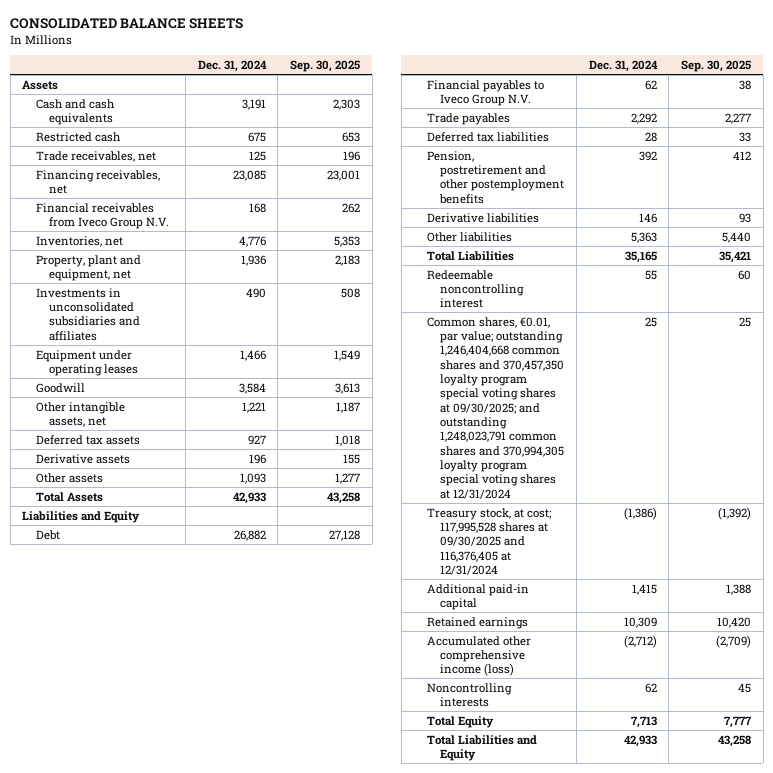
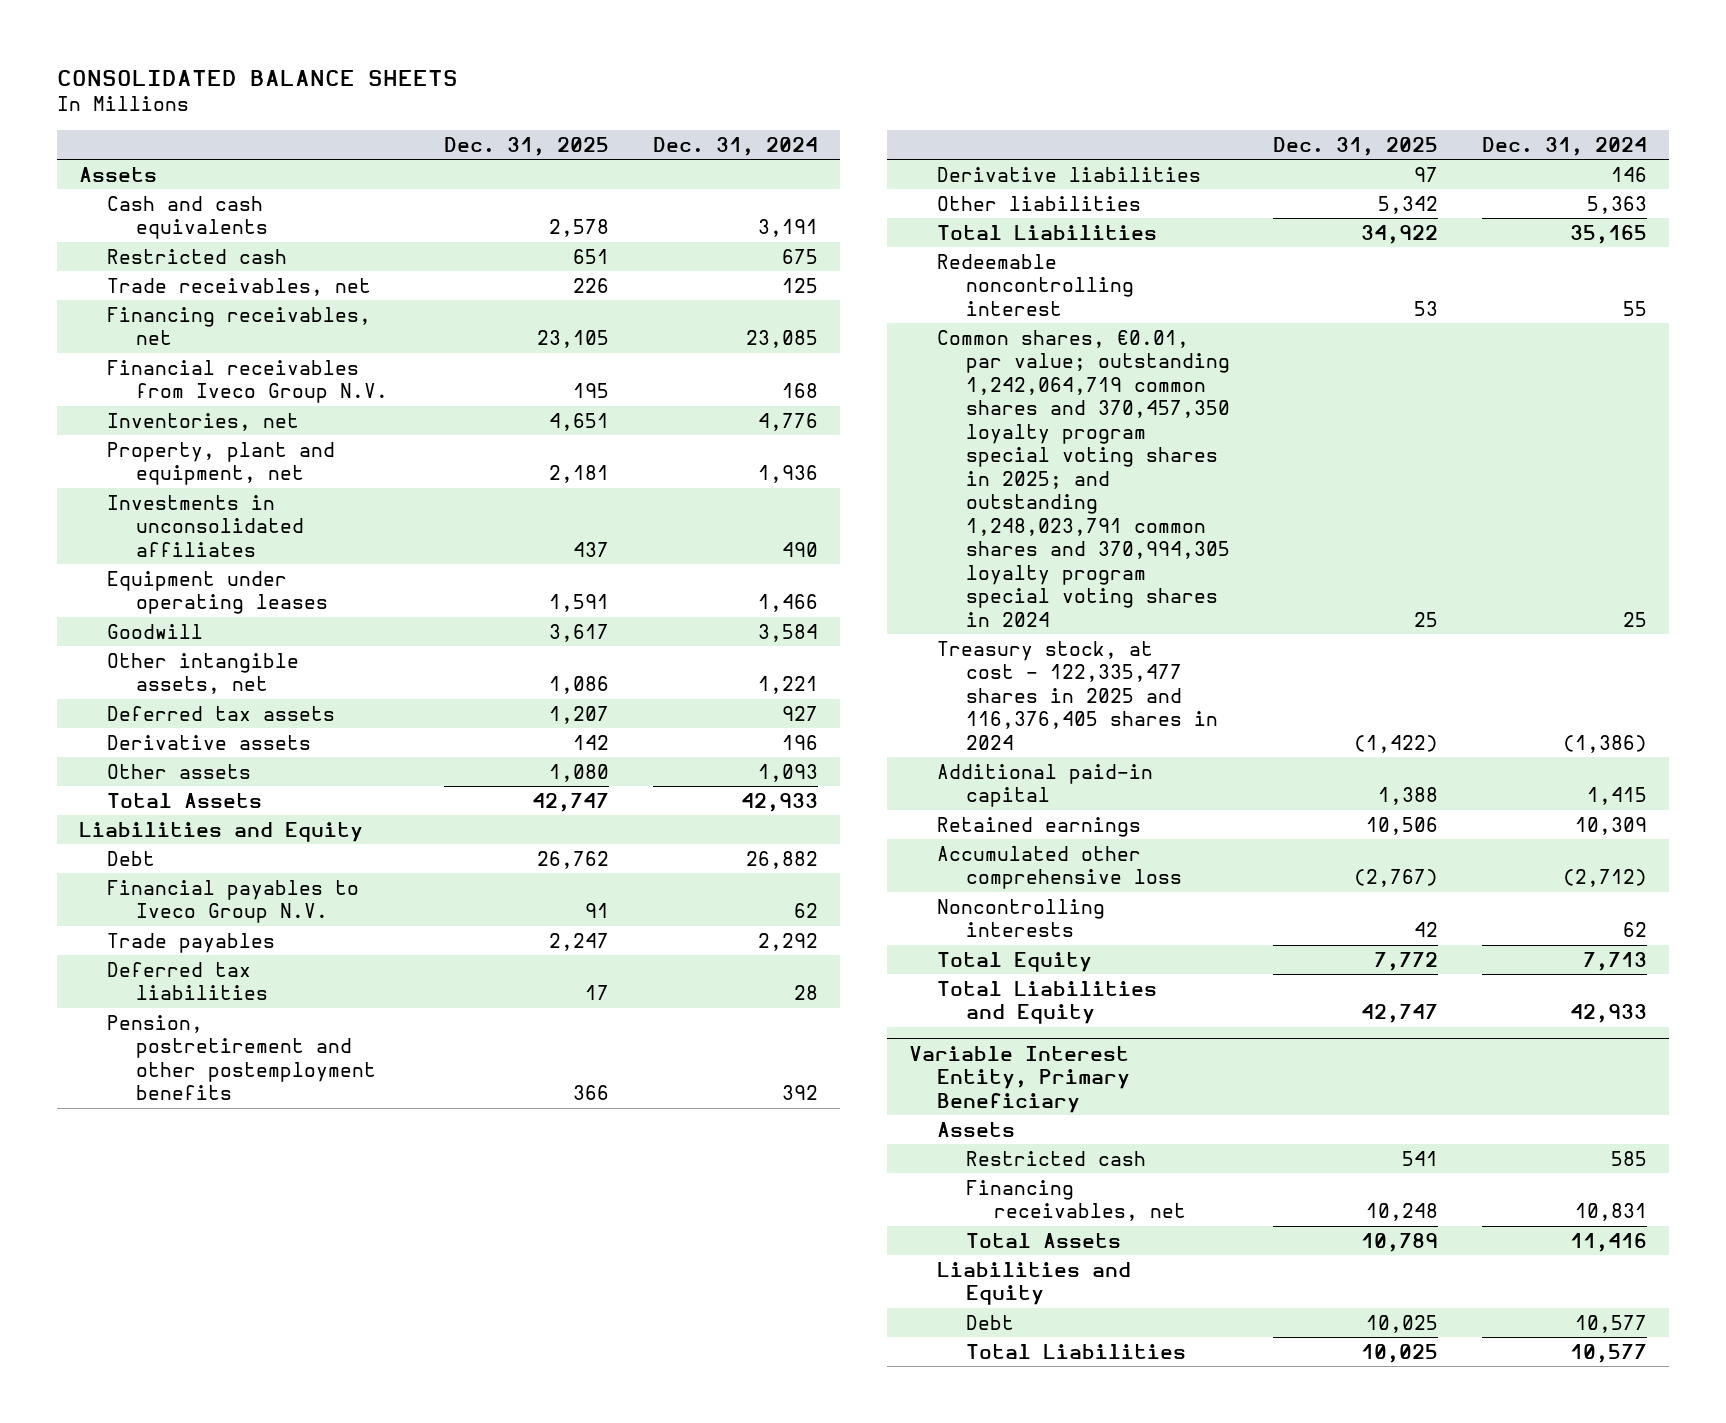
- | Dec. 31, 2024 | Sep. 30, 2025
+ | Dec. 31, 2025 | Dec. 31, 2024
- Investments in unconsolidated subsidiaries and affiliates | 490 | 508
+ Investments in unconsolidated affiliates | 437 | 490
- Common shares, €0.01, par value; outstanding 1,246,404,668 common shares and 370,457,350 loyalty program special voting shares at 09/30/2025; and outstanding 1,248,023,791 common shares and 370,994,305 loyalty program special voting shares at 12/31/2024 | 25 | 25
- Treasury stock, at cost; 117,995,528 shares at 09/30/2025 and 116,376,405 at 12/31/2024 | (1,386) | (1,392)
+ Common shares, €0.01, par value; outstanding 1,242,064,719 common shares and 370,457,350 loyalty program special voting shares in 2025; and outstanding 1,248,023,791 common shares and 370,994,305 loyalty program special voting shares in 2024 | 25 | 25
+ Treasury stock, at cost - 122,335,477 shares in 2025 and 116,376,405 shares in 2024 | (1,422) | (1,386)
- Accumulated other comprehensive income (loss) | (2,712) | (2,709)
+ Accumulated other comprehensive loss | (2,767) | (2,712)
+ Variable Interest Entity, Primary Beneficiary
+ Assets
+ Restricted cash | 541 | 585
+ Financing receivables, net | 10,248 | 10,831
+ Total Assets | 10,789 | 11,416
+ Liabilities and Equity
+ Debt | 10,025 | 10,577
+ Total Liabilities | 10,025 | 10,577

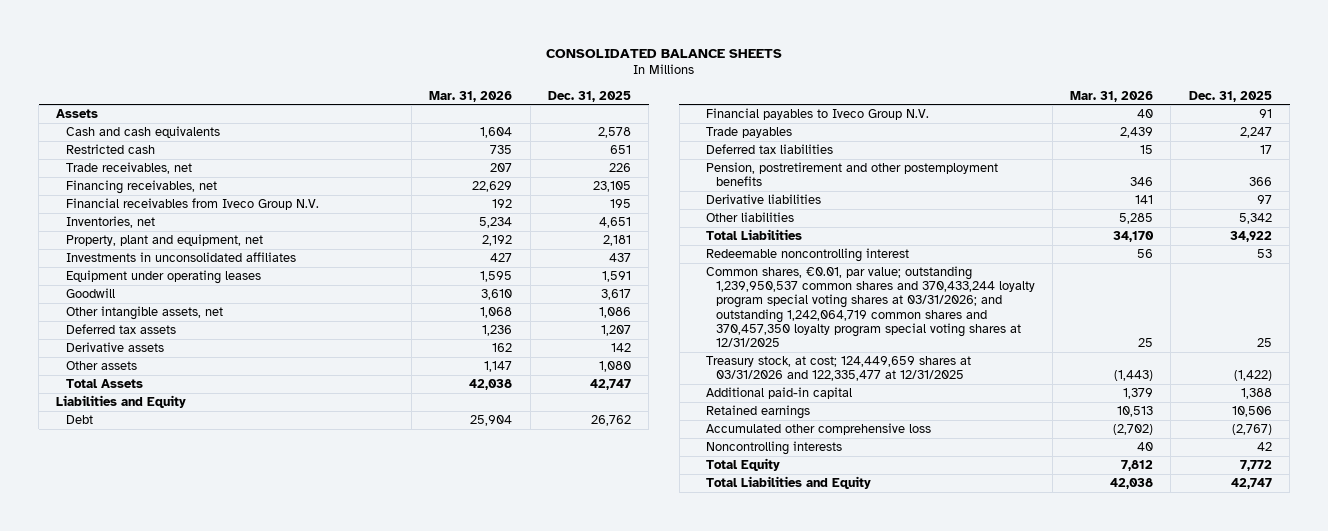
- | Dec. 31, 2025 | Dec. 31, 2024
+ | Mar. 31, 2026 | Dec. 31, 2025
- Common shares, €0.01, par value; outstanding 1,242,064,719 common shares and 370,457,350 loyalty program special voting shares in 2025; and outstanding 1,248,023,791 common shares and 370,994,305 loyalty program special voting shares in 2024 | 25 | 25
- Treasury stock, at cost - 122,335,477 shares in 2025 and 116,376,405 shares in 2024 | (1,422) | (1,386)
+ Common shares, €0.01, par value; outstanding 1,239,950,537 common shares and 370,433,244 loyalty program special voting shares at 03/31/2026; and outstanding 1,242,064,719 common shares and 370,457,350 loyalty program special voting shares at 12/31/2025 | 25 | 25
+ Treasury stock, at cost; 124,449,659 shares at 03/31/2026 and 122,335,477 at 12/31/2025 | (1,443) | (1,422)
- Variable Interest Entity, Primary Beneficiary
- Assets
- Restricted cash | 541 | 585
- Financing receivables, net | 10,248 | 10,831
- Total Assets | 10,789 | 11,416
- Liabilities and Equity
- Debt | 10,025 | 10,577
- Total Liabilities | 10,025 | 10,577

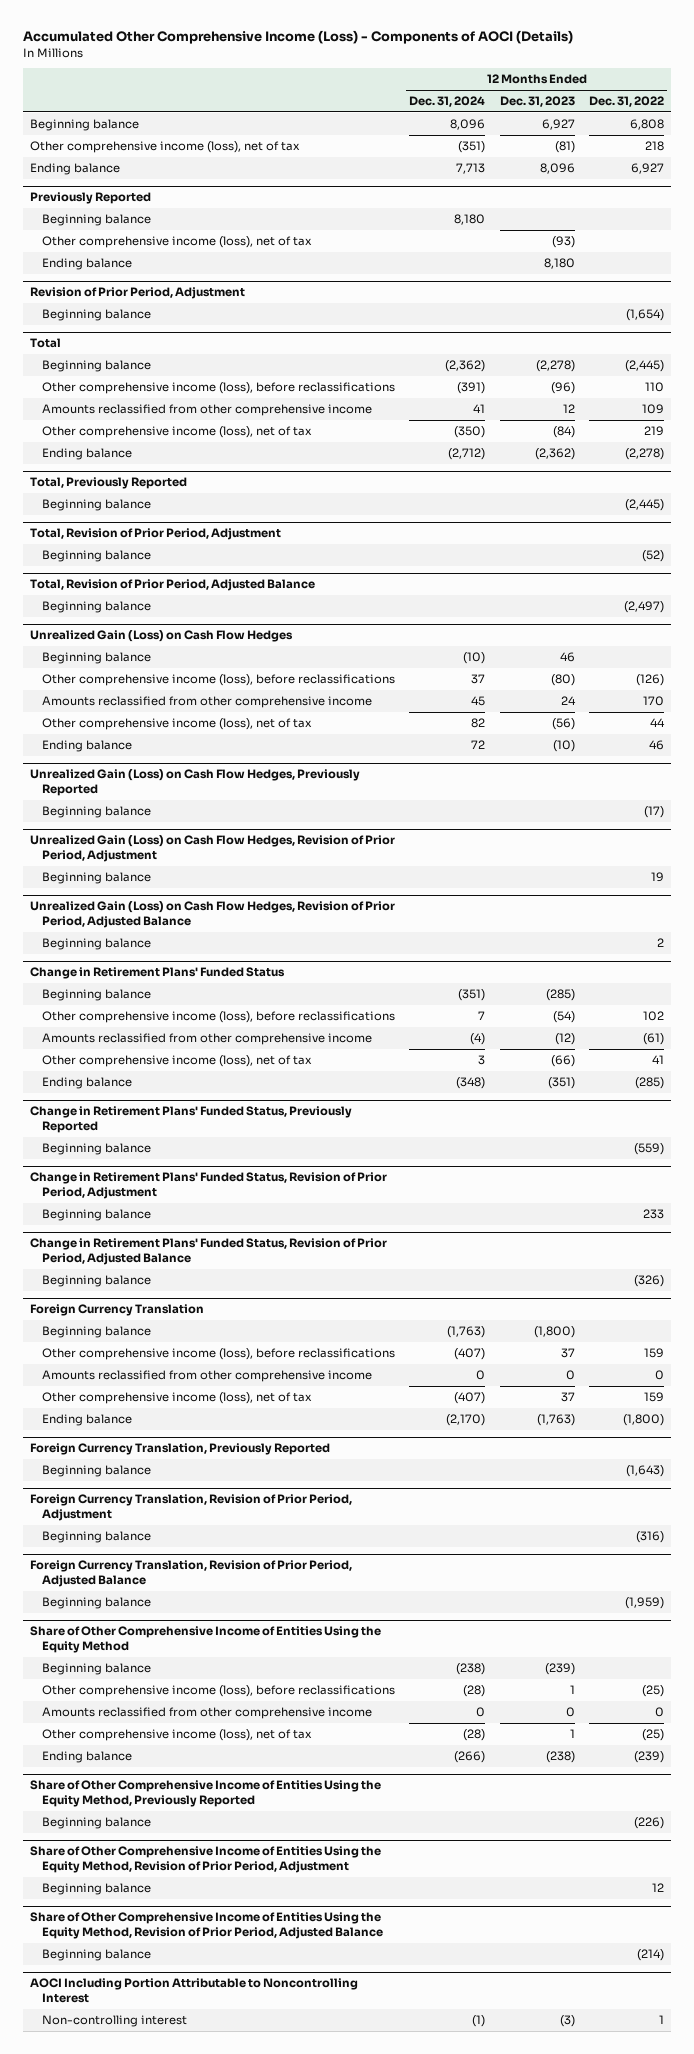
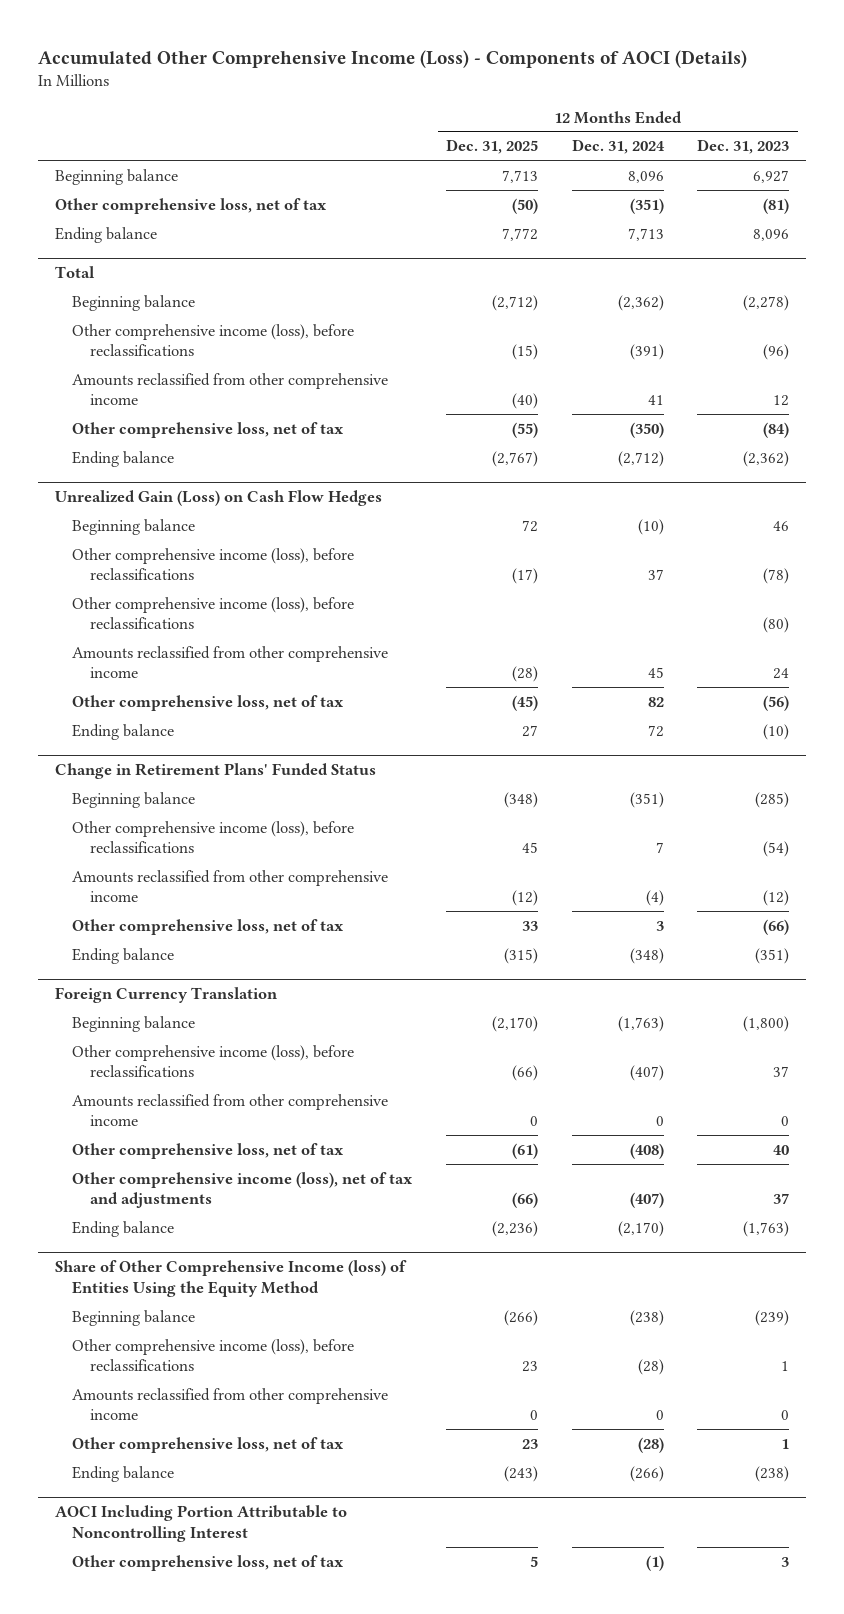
- | 12 Months Ended Dec. 31, 2024 | 12 Months Ended Dec. 31, 2023 | 12 Months Ended Dec. 31, 2022
+ | 12 Months Ended Dec. 31, 2025 | 12 Months Ended Dec. 31, 2024 | 12 Months Ended Dec. 31, 2023
- Other comprehensive income (loss), net of tax | (351) | (81) | 218
+ Other comprehensive loss, net of tax | (50) | (351) | (81)
- Previously Reported
- Beginning balance | 8,180 | |
- Other comprehensive income (loss), net of tax | | (93) |
- Ending balance | | 8,180 |
- Revision of Prior Period, Adjustment
- Beginning balance | | | (1,654)
@ Total
- Other comprehensive income (loss), net of tax | (350) | (84) | 219
+ Other comprehensive loss, net of tax | (55) | (350) | (84)
- Total, Previously Reported
- Beginning balance | | | (2,445)
- Total, Revision of Prior Period, Adjustment
- Beginning balance | | | (52)
- Total, Revision of Prior Period, Adjusted Balance
- Beginning balance | | | (2,497)
@ Unrealized Gain (Loss) on Cash Flow Hedges
- Other comprehensive income (loss), before reclassifications | 37 | (80) | (126)
+ Other comprehensive income (loss), before reclassifications | (17) | 37 | (78)
+ Other comprehensive income (loss), before reclassifications | | | (80)
- Other comprehensive income (loss), net of tax | 82 | (56) | 44
+ Other comprehensive loss, net of tax | (45) | 82 | (56)
- Unrealized Gain (Loss) on Cash Flow Hedges, Previously Reported
- Beginning balance | | | (17)
- Unrealized Gain (Loss) on Cash Flow Hedges, Revision of Prior Period, Adjustment
- Beginning balance | | | 19
- Unrealized Gain (Loss) on Cash Flow Hedges, Revision of Prior Period, Adjusted Balance
- Beginning balance | | | 2
@ Change in Retirement Plans' Funded Status
- Other comprehensive income (loss), net of tax | 3 | (66) | 41
+ Other comprehensive loss, net of tax | 33 | 3 | (66)
- Change in Retirement Plans' Funded Status, Previously Reported
- Beginning balance | | | (559)
- Change in Retirement Plans' Funded Status, Revision of Prior Period, Adjustment
- Beginning balance | | | 233
- Change in Retirement Plans' Funded Status, Revision of Prior Period, Adjusted Balance
- Beginning balance | | | (326)
@ Foreign Currency Translation
- Other comprehensive income (loss), net of tax | (407) | 37 | 159
+ Other comprehensive loss, net of tax | (61) | (408) | 40
+ Other comprehensive income (loss), net of tax and adjustments | (66) | (407) | 37
- Foreign Currency Translation, Previously Reported
- Beginning balance | | | (1,643)
- Foreign Currency Translation, Revision of Prior Period, Adjustment
- Beginning balance | | | (316)
- Foreign Currency Translation, Revision of Prior Period, Adjusted Balance
- Beginning balance | | | (1,959)
- Share of Other Comprehensive Income of Entities Using the Equity Method
+ Share of Other Comprehensive Income (loss) of Entities Using the Equity Method
- Other comprehensive income (loss), net of tax | (28) | 1 | (25)
+ Other comprehensive loss, net of tax | 23 | (28) | 1
- Share of Other Comprehensive Income of Entities Using the Equity Method, Previously Reported
- Beginning balance | | | (226)
- Share of Other Comprehensive Income of Entities Using the Equity Method, Revision of Prior Period, Adjustment
- Beginning balance | | | 12
- Share of Other Comprehensive Income of Entities Using the Equity Method, Revision of Prior Period, Adjusted Balance
- Beginning balance | | | (214)
@ AOCI Including Portion Attributable to Noncontrolling Interest
- Non-controlling interest | (1) | (3) | 1
+ Other comprehensive loss, net of tax | 5 | (1) | 3

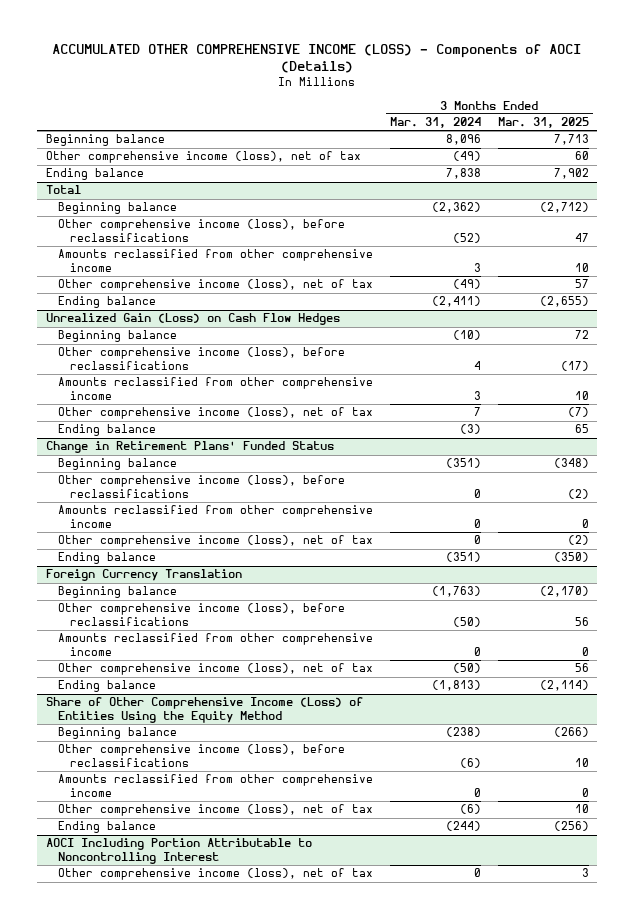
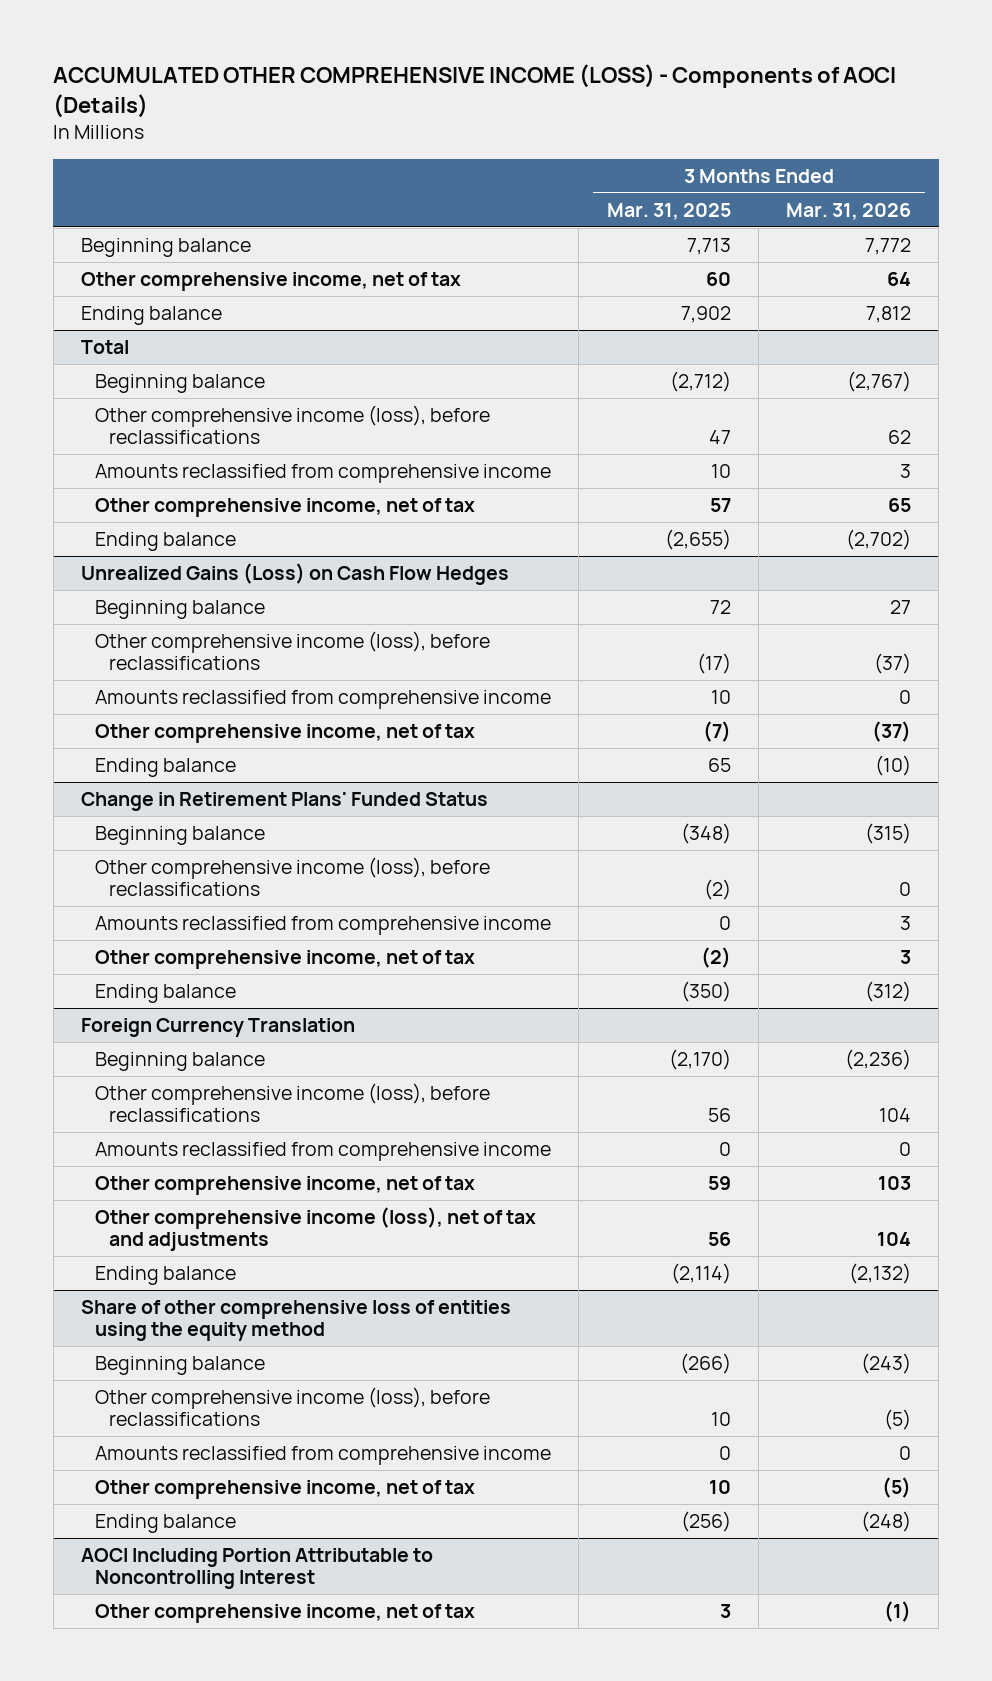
- | 3 Months Ended Mar. 31, 2024 | 3 Months Ended Mar. 31, 2025
+ | 3 Months Ended Mar. 31, 2025 | 3 Months Ended Mar. 31, 2026
- Other comprehensive income (loss), net of tax | (49) | 60
+ Other comprehensive income, net of tax | 60 | 64
@ Total
- Amounts reclassified from other comprehensive income | 3 | 10
- Other comprehensive income (loss), net of tax | (49) | 57
+ Amounts reclassified from comprehensive income | 10 | 3
+ Other comprehensive income, net of tax | 57 | 65
- Unrealized Gain (Loss) on Cash Flow Hedges
+ Unrealized Gains (Loss) on Cash Flow Hedges
- Amounts reclassified from other comprehensive income | 3 | 10
- Other comprehensive income (loss), net of tax | 7 | (7)
+ Amounts reclassified from comprehensive income | 10 | 0
+ Other comprehensive income, net of tax | (7) | (37)
@ Change in Retirement Plans' Funded Status
- Amounts reclassified from other comprehensive income | 0 | 0
- Other comprehensive income (loss), net of tax | 0 | (2)
+ Amounts reclassified from comprehensive income | 0 | 3
+ Other comprehensive income, net of tax | (2) | 3
@ Foreign Currency Translation
- Amounts reclassified from other comprehensive income | 0 | 0
- Other comprehensive income (loss), net of tax | (50) | 56
+ Amounts reclassified from comprehensive income | 0 | 0
+ Other comprehensive income, net of tax | 59 | 103
+ Other comprehensive income (loss), net of tax and adjustments | 56 | 104
- Share of Other Comprehensive Income (Loss) of Entities Using the Equity Method
+ Share of other comprehensive loss of entities using the equity method
- Amounts reclassified from other comprehensive income | 0 | 0
- Other comprehensive income (loss), net of tax | (6) | 10
+ Amounts reclassified from comprehensive income | 0 | 0
+ Other comprehensive income, net of tax | 10 | (5)
@ AOCI Including Portion Attributable to Noncontrolling Interest
- Other comprehensive income (loss), net of tax | 0 | 3
+ Other comprehensive income, net of tax | 3 | (1)

